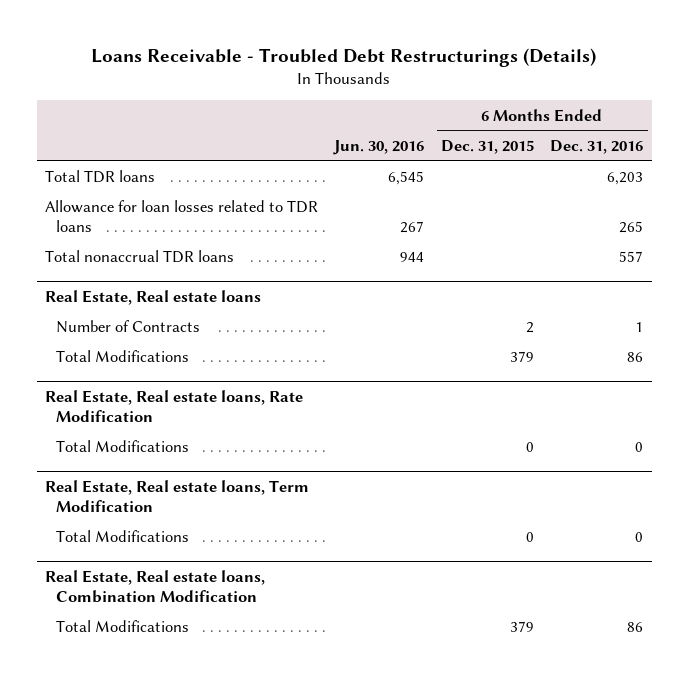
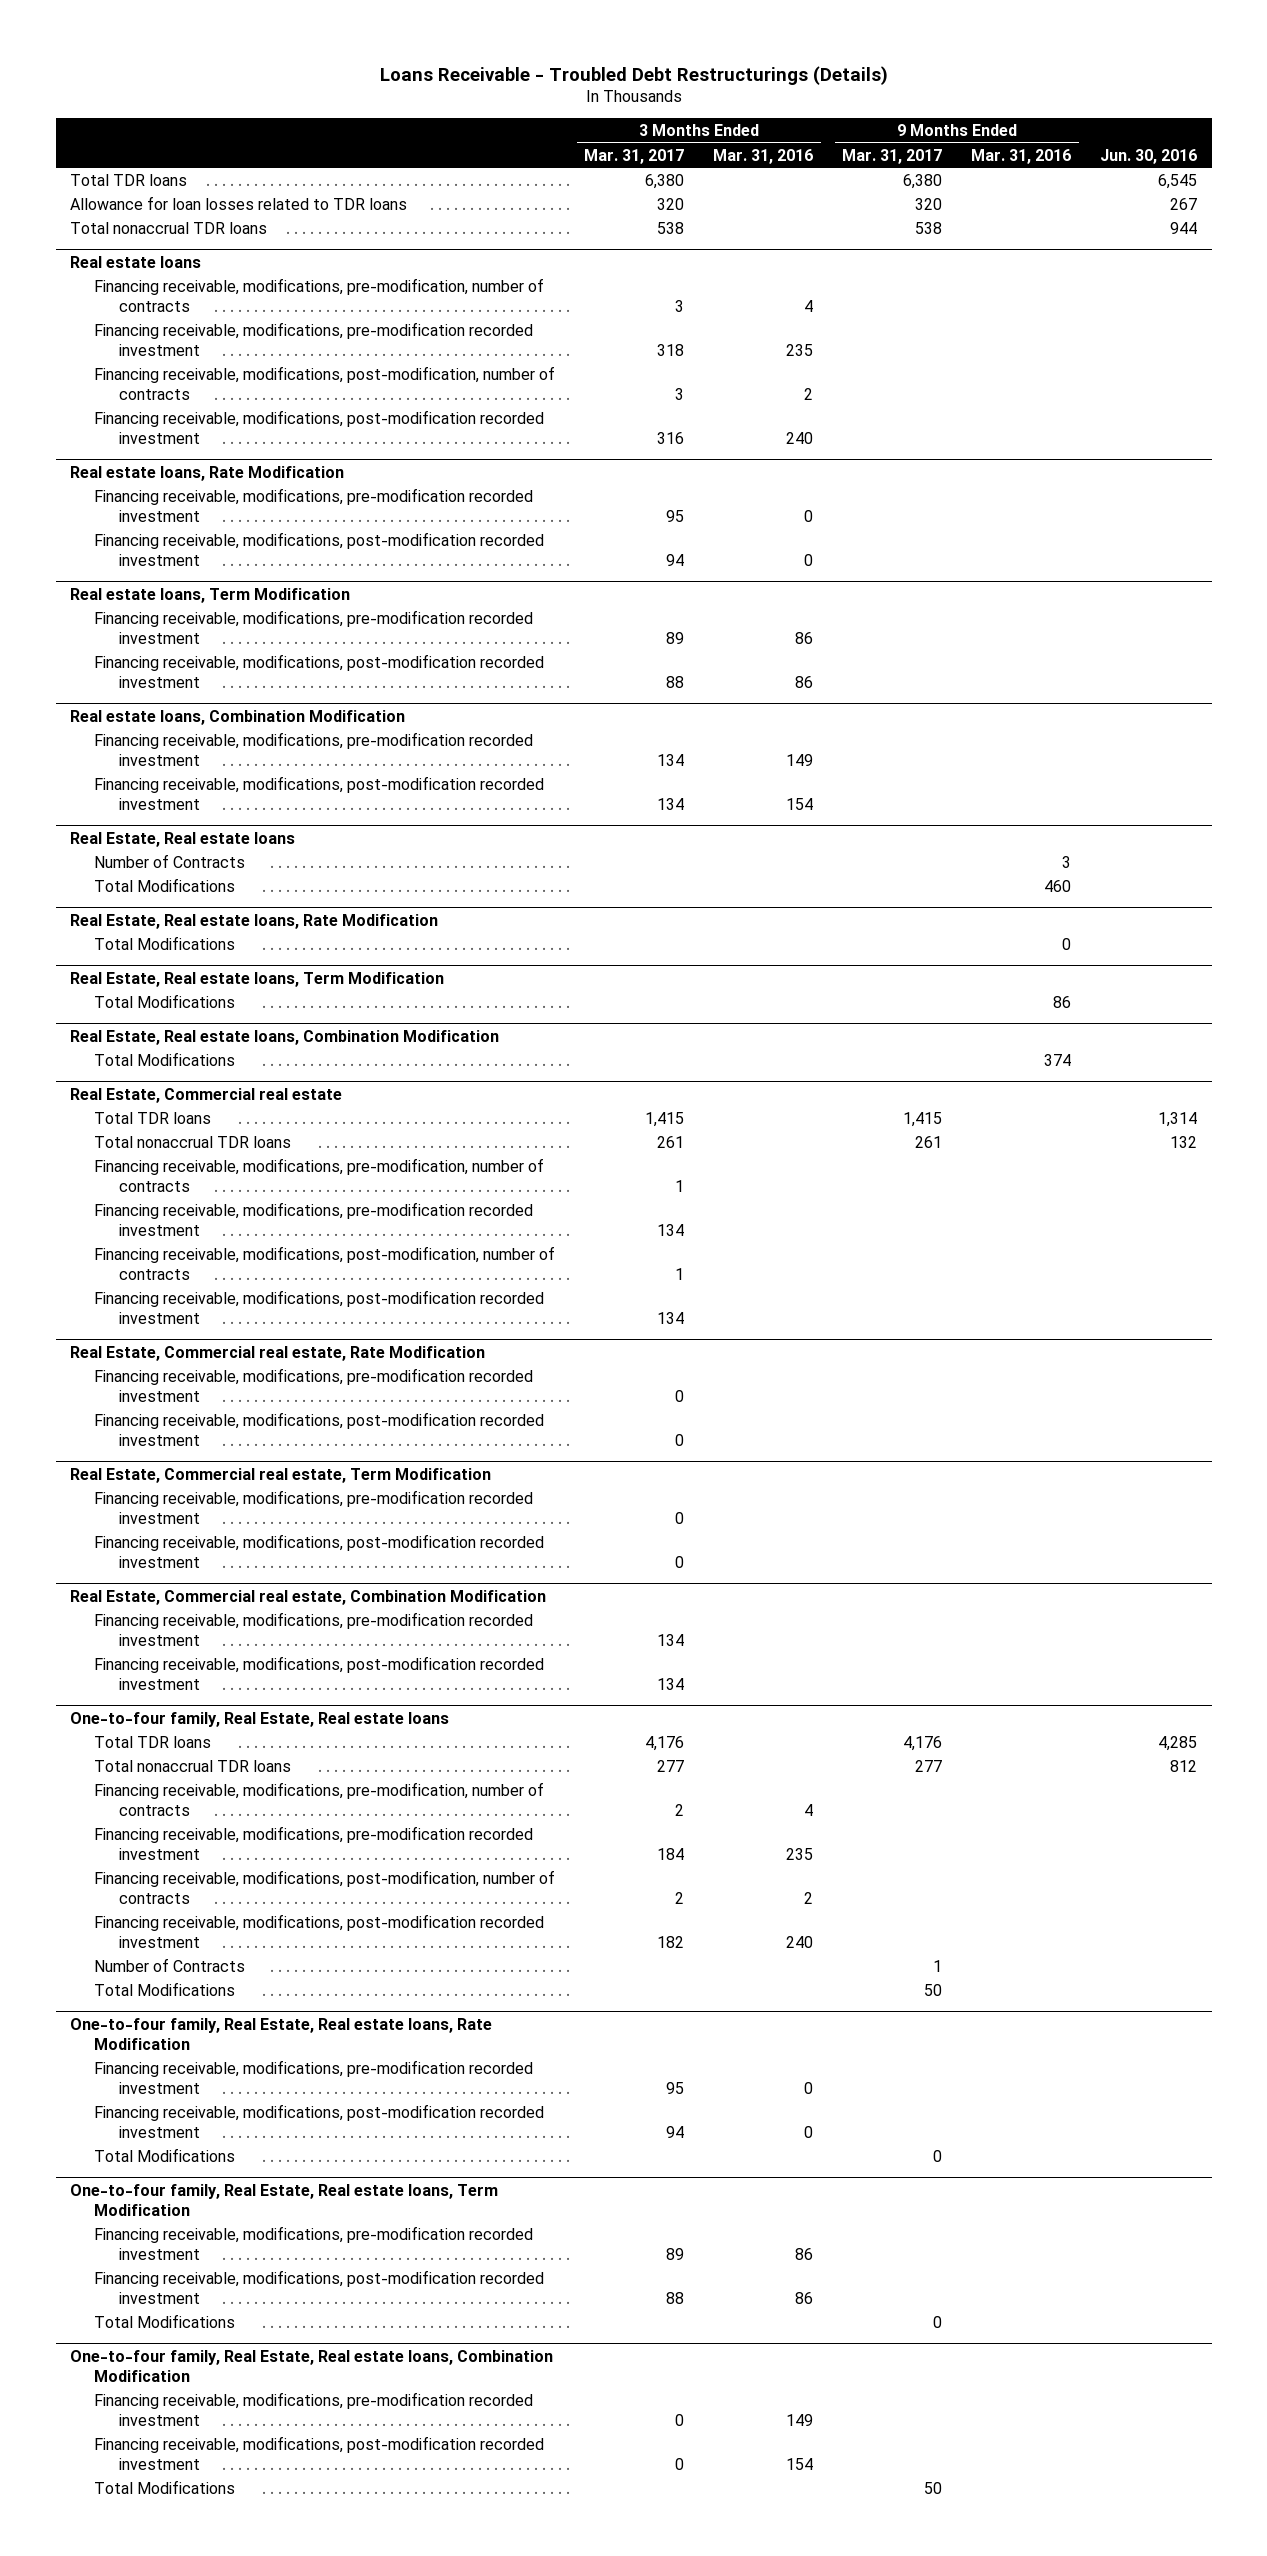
- | Jun. 30, 2016 | 6 Months Ended Dec. 31, 2015 | 6 Months Ended Dec. 31, 2016
+ | 3 Months Ended Mar. 31, 2017 | 3 Months Ended Mar. 31, 2016 | 9 Months Ended Mar. 31, 2017 | 9 Months Ended Mar. 31, 2016 | Jun. 30, 2016
+ Real estate loans
+ Financing receivable, modifications, pre-modification, number of contracts | 3 | 4 | | |
+ Financing receivable, modifications, pre-modification recorded investment | 318 | 235 | | |
+ Financing receivable, modifications, post-modification, number of contracts | 3 | 2 | | |
+ Financing receivable, modifications, post-modification recorded investment | 316 | 240 | | |
+ Real estate loans, Rate Modification
+ Financing receivable, modifications, pre-modification recorded investment | 95 | 0 | | |
+ Financing receivable, modifications, post-modification recorded investment | 94 | 0 | | |
+ Real estate loans, Term Modification
+ Financing receivable, modifications, pre-modification recorded investment | 89 | 86 | | |
+ Financing receivable, modifications, post-modification recorded investment | 88 | 86 | | |
+ Real estate loans, Combination Modification
+ Financing receivable, modifications, pre-modification recorded investment | 134 | 149 | | |
+ Financing receivable, modifications, post-modification recorded investment | 134 | 154 | | |
+ Real Estate, Commercial real estate
+ Total TDR loans | 1,415 | | 1,415 | | 1,314
+ Total nonaccrual TDR loans | 261 | | 261 | | 132
+ Financing receivable, modifications, pre-modification, number of contracts | 1 | | | |
+ Financing receivable, modifications, pre-modification recorded investment | 134 | | | |
+ Financing receivable, modifications, post-modification, number of contracts | 1 | | | |
+ Financing receivable, modifications, post-modification recorded investment | 134 | | | |
+ Real Estate, Commercial real estate, Rate Modification
+ Financing receivable, modifications, pre-modification recorded investment | 0 | | | |
+ Financing receivable, modifications, post-modification recorded investment | 0 | | | |
+ Real Estate, Commercial real estate, Term Modification
+ Financing receivable, modifications, pre-modification recorded investment | 0 | | | |
+ Financing receivable, modifications, post-modification recorded investment | 0 | | | |
+ Real Estate, Commercial real estate, Combination Modification
+ Financing receivable, modifications, pre-modification recorded investment | 134 | | | |
+ Financing receivable, modifications, post-modification recorded investment | 134 | | | |
+ One-to-four family, Real Estate, Real estate loans
+ Total TDR loans | 4,176 | | 4,176 | | 4,285
+ Total nonaccrual TDR loans | 277 | | 277 | | 812
+ Financing receivable, modifications, pre-modification, number of contracts | 2 | 4 | | |
+ Financing receivable, modifications, pre-modification recorded investment | 184 | 235 | | |
+ Financing receivable, modifications, post-modification, number of contracts | 2 | 2 | | |
+ Financing receivable, modifications, post-modification recorded investment | 182 | 240 | | |
+ Number of Contracts | | | 1 | |
+ Total Modifications | | | 50 | |
+ One-to-four family, Real Estate, Real estate loans, Rate Modification
+ Financing receivable, modifications, pre-modification recorded investment | 95 | 0 | | |
+ Financing receivable, modifications, post-modification recorded investment | 94 | 0 | | |
+ Total Modifications | | | 0 | |
+ One-to-four family, Real Estate, Real estate loans, Term Modification
+ Financing receivable, modifications, pre-modification recorded investment | 89 | 86 | | |
+ Financing receivable, modifications, post-modification recorded investment | 88 | 86 | | |
+ Total Modifications | | | 0 | |
+ One-to-four family, Real Estate, Real estate loans, Combination Modification
+ Financing receivable, modifications, pre-modification recorded investment | 0 | 149 | | |
+ Financing receivable, modifications, post-modification recorded investment | 0 | 154 | | |
+ Total Modifications | | | 50 | |

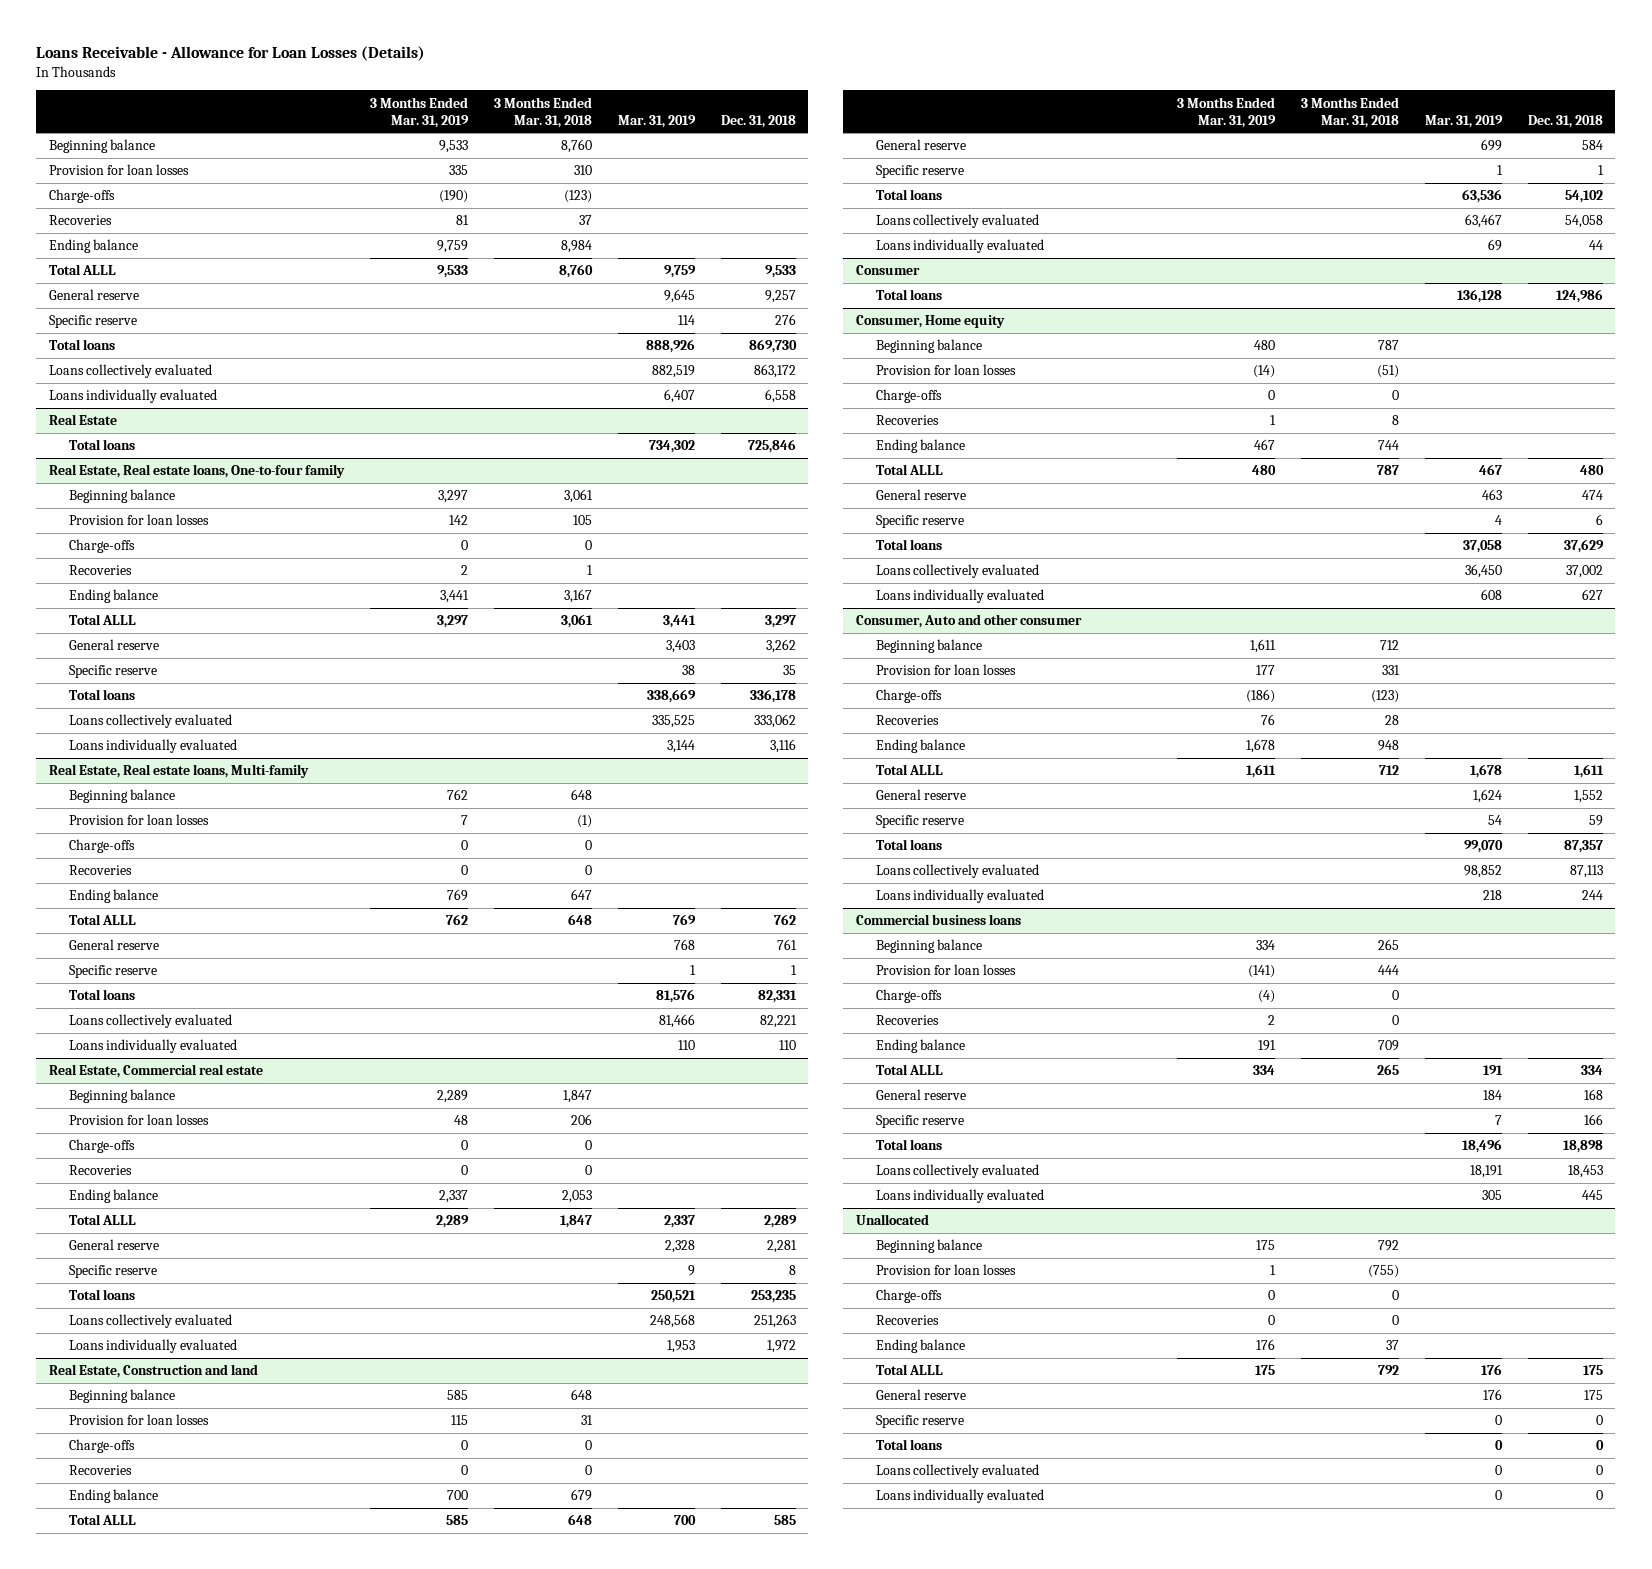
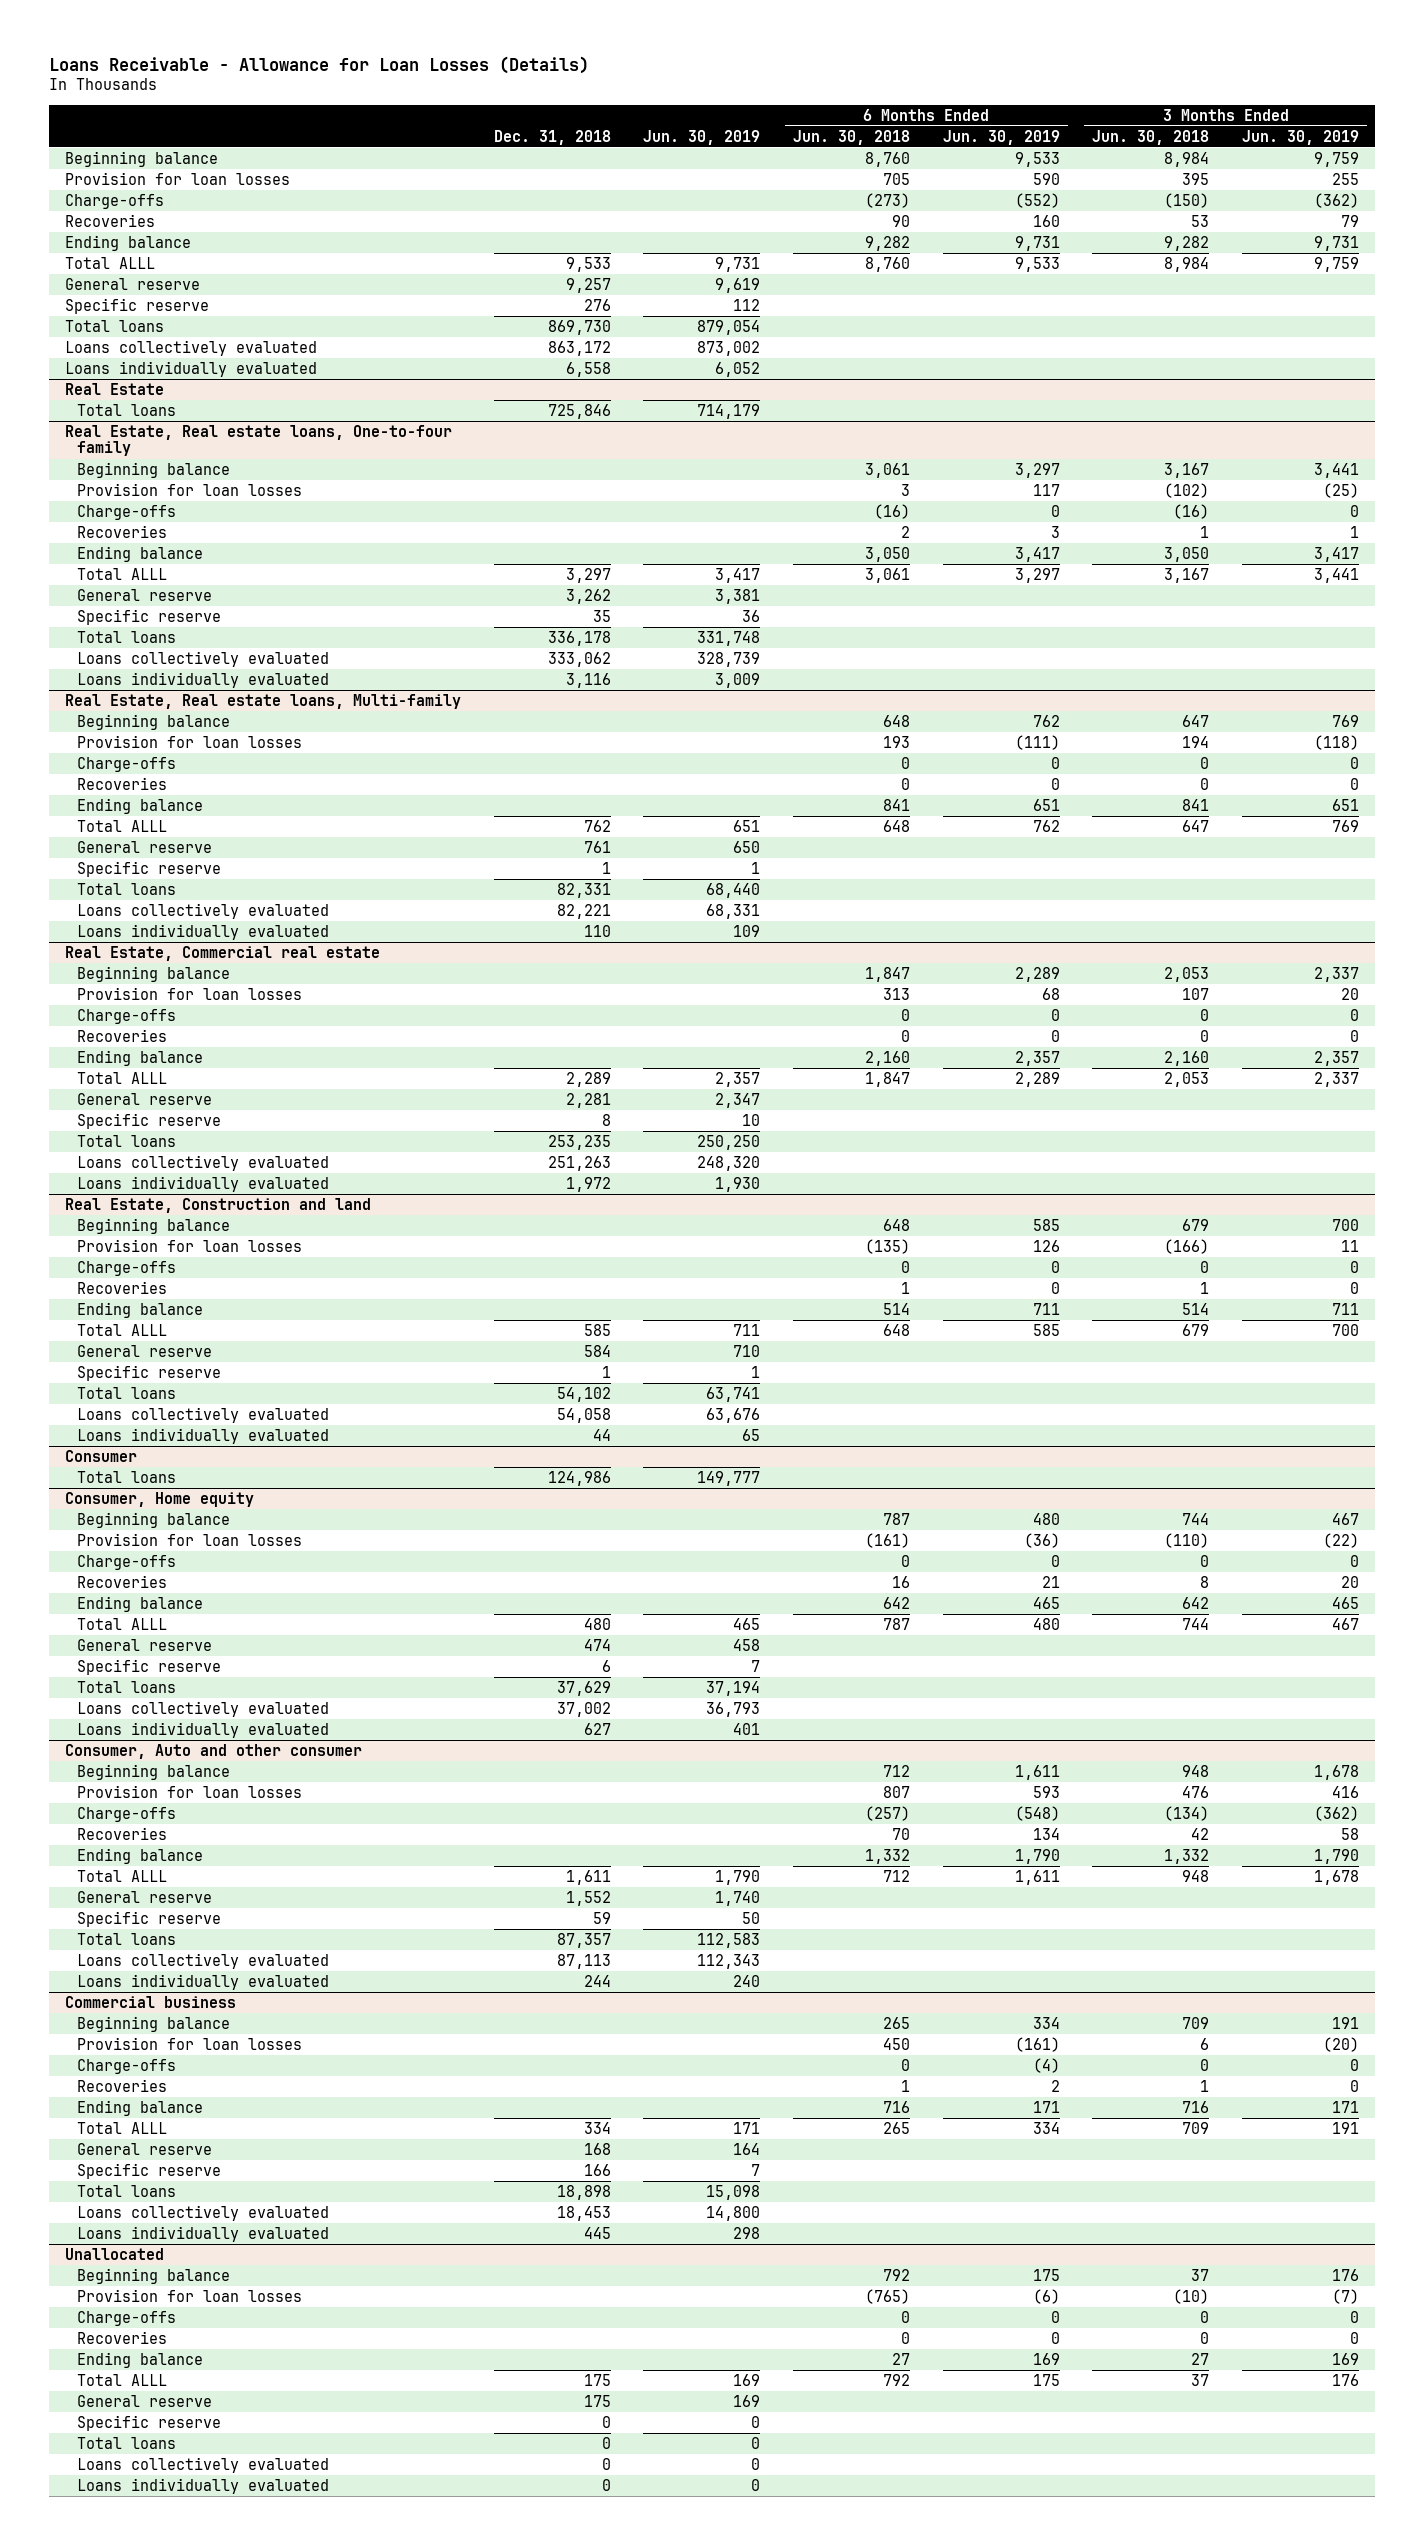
- | 3 Months Ended Mar. 31, 2019 | 3 Months Ended Mar. 31, 2018 | Mar. 31, 2019 | Dec. 31, 2018
+ | Dec. 31, 2018 | Jun. 30, 2019 | 6 Months Ended Jun. 30, 2018 | 6 Months Ended Jun. 30, 2019 | 3 Months Ended Jun. 30, 2018 | 3 Months Ended Jun. 30, 2019
- Commercial business loans
+ Commercial business

